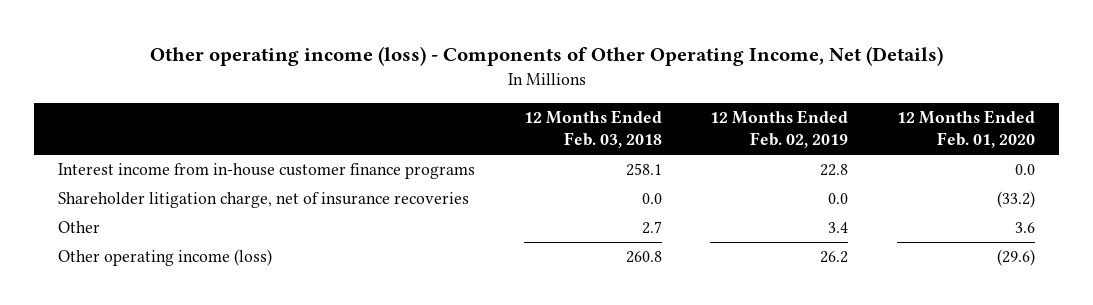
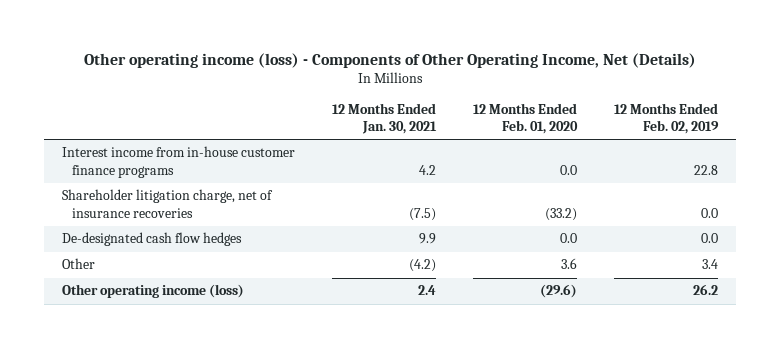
- | 12 Months Ended Feb. 03, 2018 | 12 Months Ended Feb. 02, 2019 | 12 Months Ended Feb. 01, 2020
+ | 12 Months Ended Jan. 30, 2021 | 12 Months Ended Feb. 01, 2020 | 12 Months Ended Feb. 02, 2019
+ De-designated cash flow hedges | 9.9 | 0.0 | 0.0

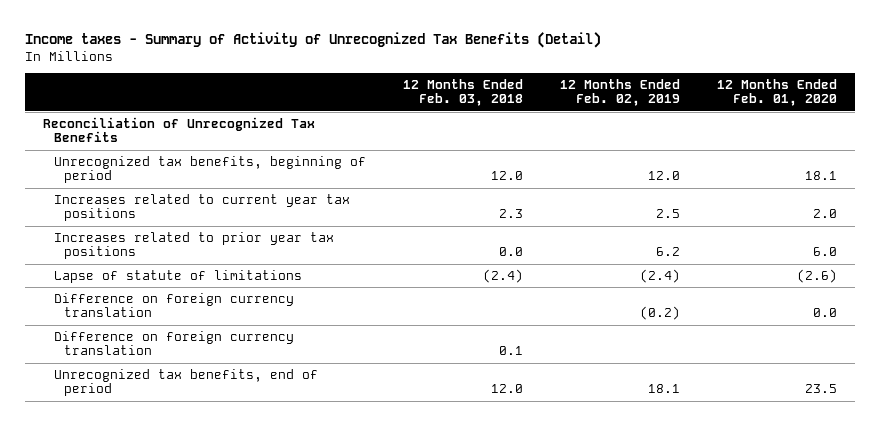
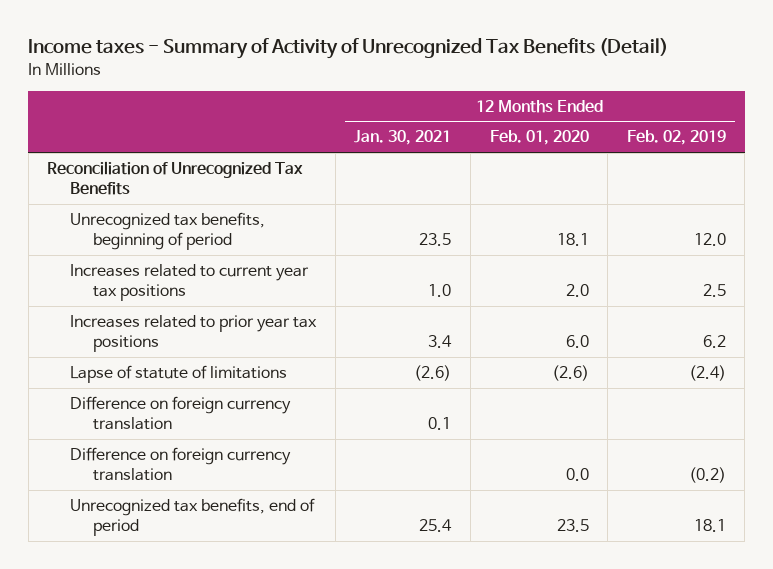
- | 12 Months Ended Feb. 03, 2018 | 12 Months Ended Feb. 02, 2019 | 12 Months Ended Feb. 01, 2020
+ | 12 Months Ended Jan. 30, 2021 | 12 Months Ended Feb. 01, 2020 | 12 Months Ended Feb. 02, 2019
moved down: Difference on foreign currency translation | | 0.0 | (0.2)

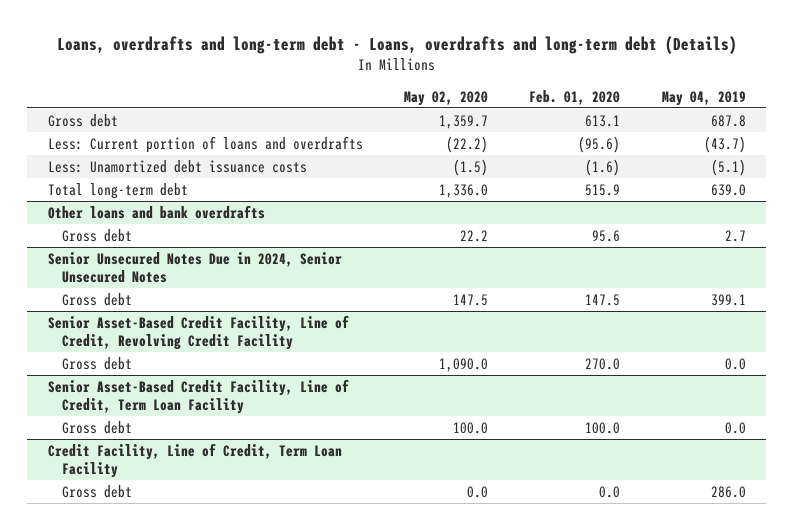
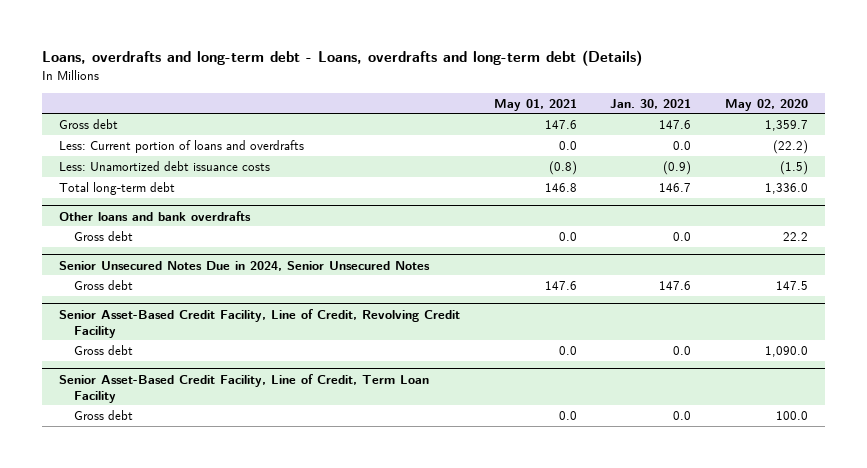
- | May 02, 2020 | Feb. 01, 2020 | May 04, 2019
+ | May 01, 2021 | Jan. 30, 2021 | May 02, 2020
- Credit Facility, Line of Credit, Term Loan Facility
- Gross debt | 0.0 | 0.0 | 286.0

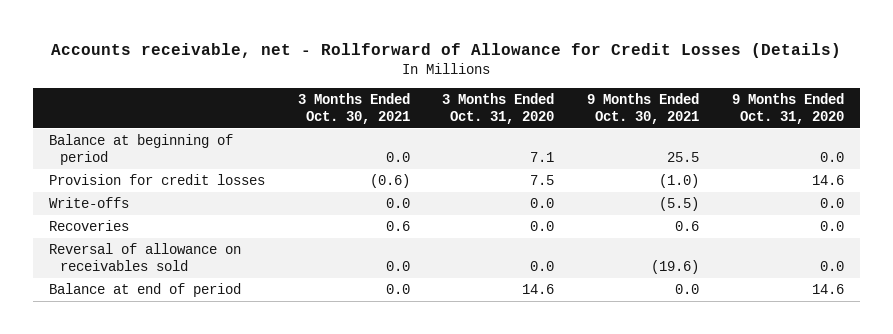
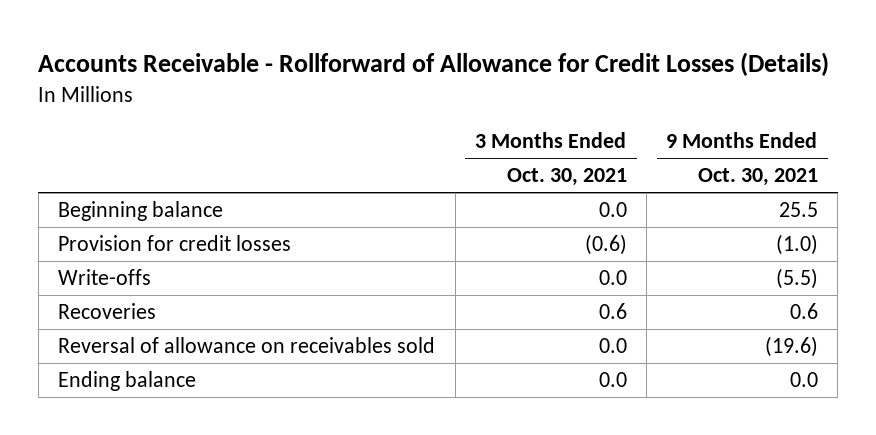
- Accounts receivable, net - Rollforward of Allowance for Credit Losses (Details)
+ Accounts Receivable - Rollforward of Allowance for Credit Losses (Details)
- | 3 Months Ended Oct. 30, 2021 | 3 Months Ended Oct. 31, 2020 | 9 Months Ended Oct. 30, 2021 | 9 Months Ended Oct. 31, 2020
+ | 3 Months Ended Oct. 30, 2021 | 9 Months Ended Oct. 30, 2021
- Balance at beginning of period | 0.0 | 7.1 | 25.5 | 0.0
+ Beginning balance | 0.0 | 25.5
- Balance at end of period | 0.0 | 14.6 | 0.0 | 14.6
+ Ending balance | 0.0 | 0.0

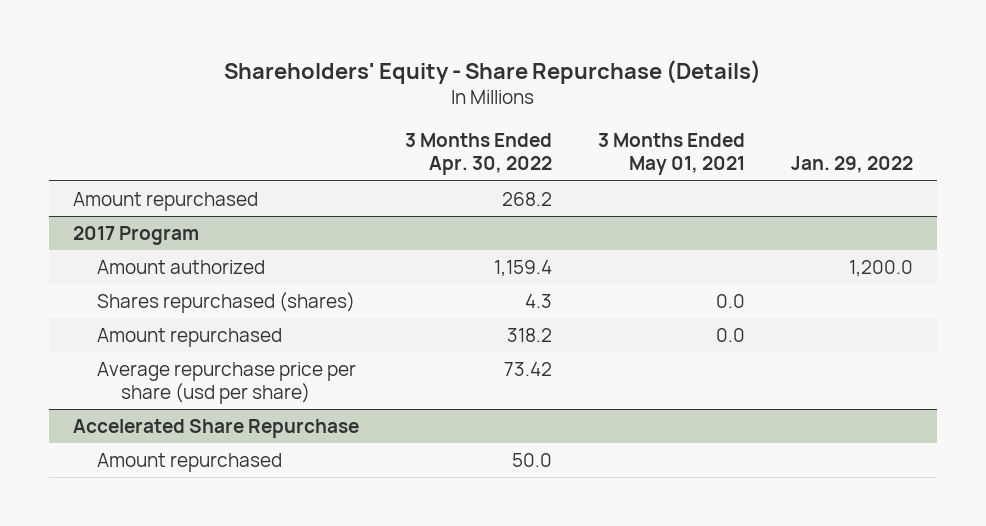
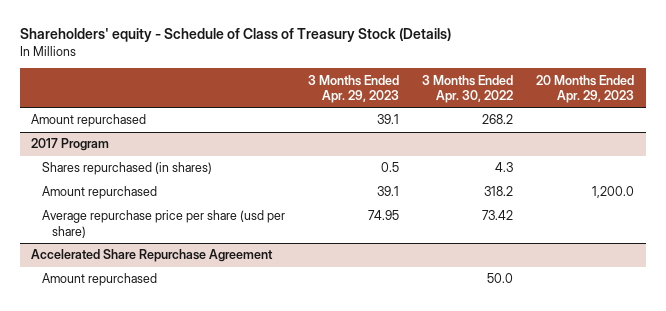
- Shareholders' Equity - Share Repurchase (Details)
+ Shareholders' equity - Schedule of Class of Treasury Stock (Details)
- | 3 Months Ended Apr. 30, 2022 | 3 Months Ended May 01, 2021 | Jan. 29, 2022
+ | 3 Months Ended Apr. 29, 2023 | 3 Months Ended Apr. 30, 2022 | 20 Months Ended Apr. 29, 2023
@ 2017 Program
- Amount authorized | 1,159.4 | | 1,200.0
- Shares repurchased (shares) | 4.3 | 0.0 |
+ Shares repurchased (in shares) | 0.5 | 4.3 |
- Accelerated Share Repurchase
+ Accelerated Share Repurchase Agreement

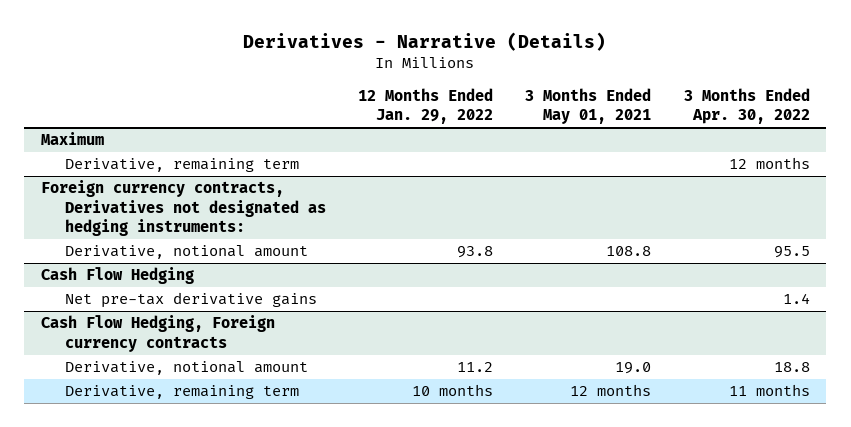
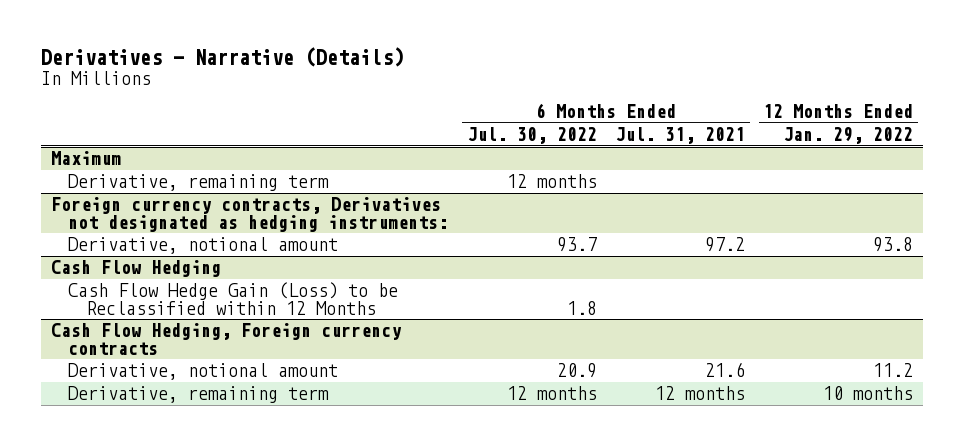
- | 12 Months Ended Jan. 29, 2022 | 3 Months Ended May 01, 2021 | 3 Months Ended Apr. 30, 2022
+ | 6 Months Ended Jul. 30, 2022 | 6 Months Ended Jul. 31, 2021 | 12 Months Ended Jan. 29, 2022
@ Cash Flow Hedging
- Net pre-tax derivative gains | | | 1.4
+ Cash Flow Hedge Gain (Loss) to be Reclassified within 12 Months | 1.8 | |

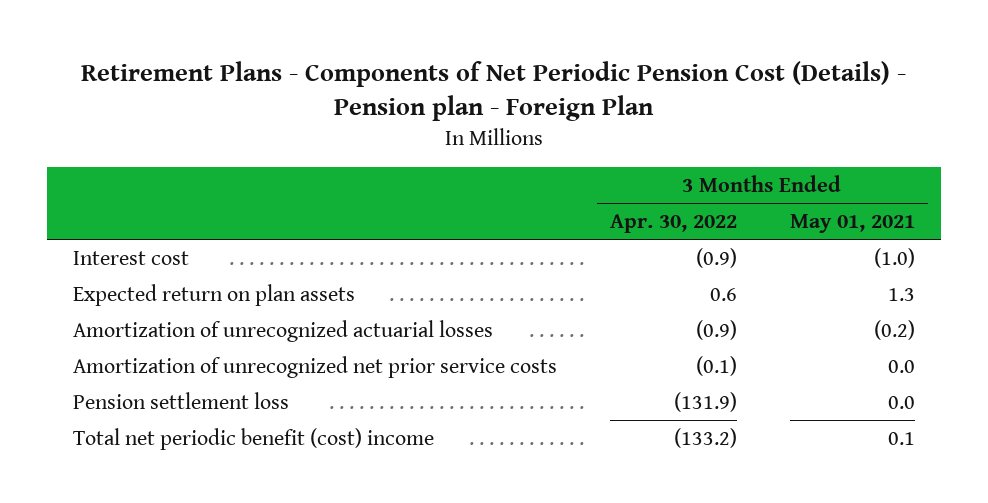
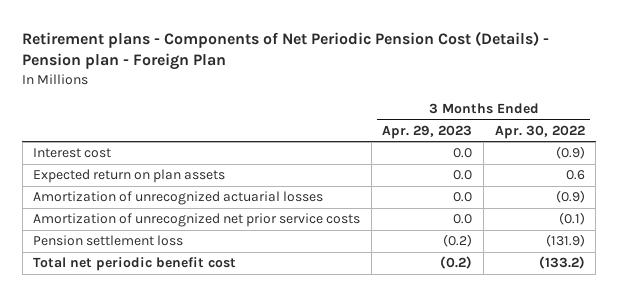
- Retirement Plans - Components of Net Periodic Pension Cost (Details) - Pension plan - Foreign Plan
+ Retirement plans - Components of Net Periodic Pension Cost (Details) - Pension plan - Foreign Plan
- | 3 Months Ended Apr. 30, 2022 | 3 Months Ended May 01, 2021
+ | 3 Months Ended Apr. 29, 2023 | 3 Months Ended Apr. 30, 2022
- Total net periodic benefit (cost) income | (133.2) | 0.1
+ Total net periodic benefit cost | (0.2) | (133.2)

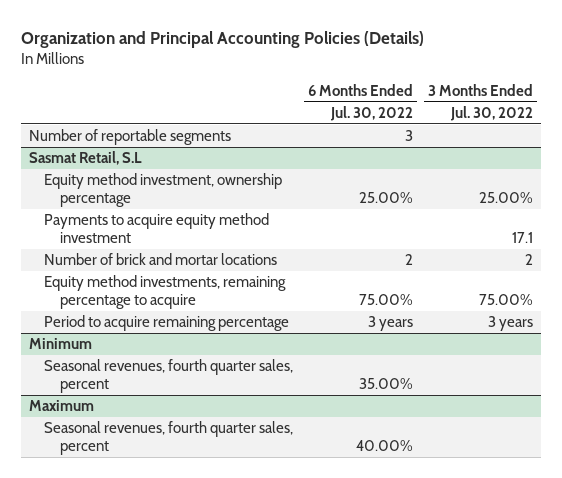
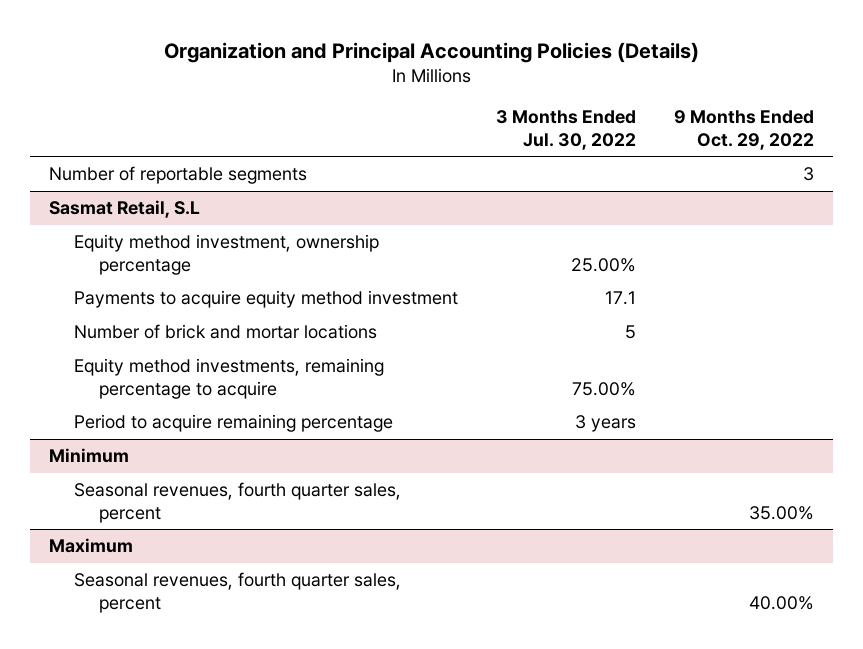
- | 6 Months Ended Jul. 30, 2022 | 3 Months Ended Jul. 30, 2022
+ | 3 Months Ended Jul. 30, 2022 | 9 Months Ended Oct. 29, 2022
@ Sasmat Retail, S.L
- Number of brick and mortar locations | 2 | 2
+ Number of brick and mortar locations | 5 |

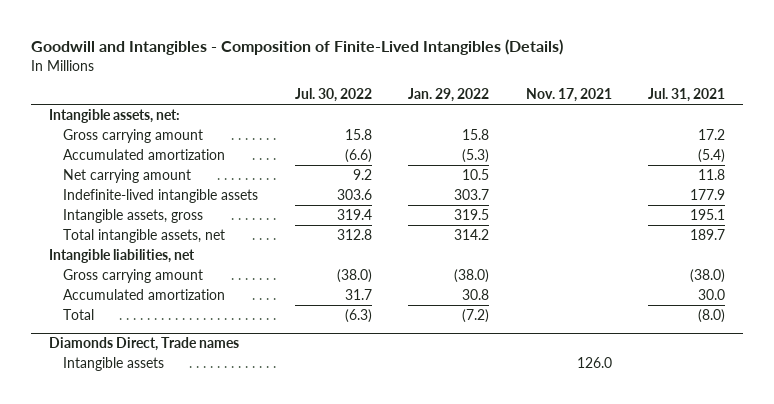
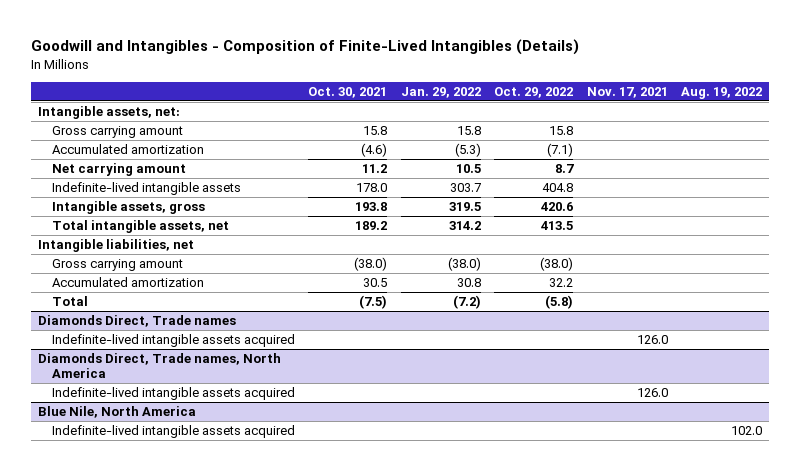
- | Jul. 30, 2022 | Jan. 29, 2022 | Nov. 17, 2021 | Jul. 31, 2021
+ | Oct. 30, 2021 | Jan. 29, 2022 | Oct. 29, 2022 | Nov. 17, 2021 | Aug. 19, 2022
@ Diamonds Direct, Trade names
- Intangible assets | | | 126.0 |
+ Indefinite-lived intangible assets acquired | | | | 126.0 |
+ Diamonds Direct, Trade names, North America
+ Indefinite-lived intangible assets acquired | | | | 126.0 |
+ Blue Nile, North America
+ Indefinite-lived intangible assets acquired | | | | | 102.0

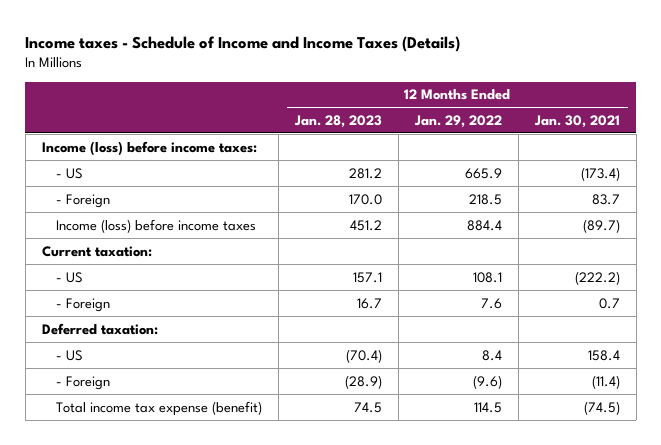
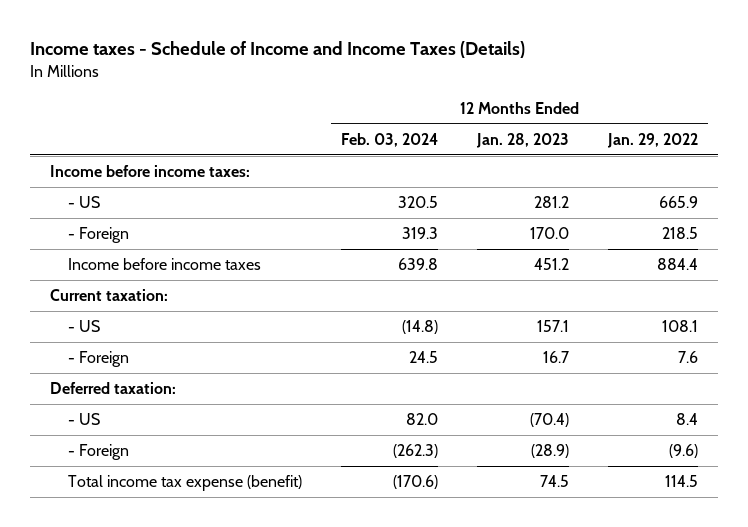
- | 12 Months Ended Jan. 28, 2023 | 12 Months Ended Jan. 29, 2022 | 12 Months Ended Jan. 30, 2021
+ | 12 Months Ended Feb. 03, 2024 | 12 Months Ended Jan. 28, 2023 | 12 Months Ended Jan. 29, 2022
- Income (loss) before income taxes:
+ Income before income taxes:
- Income (loss) before income taxes | 451.2 | 884.4 | (89.7)
+ Income before income taxes | 639.8 | 451.2 | 884.4

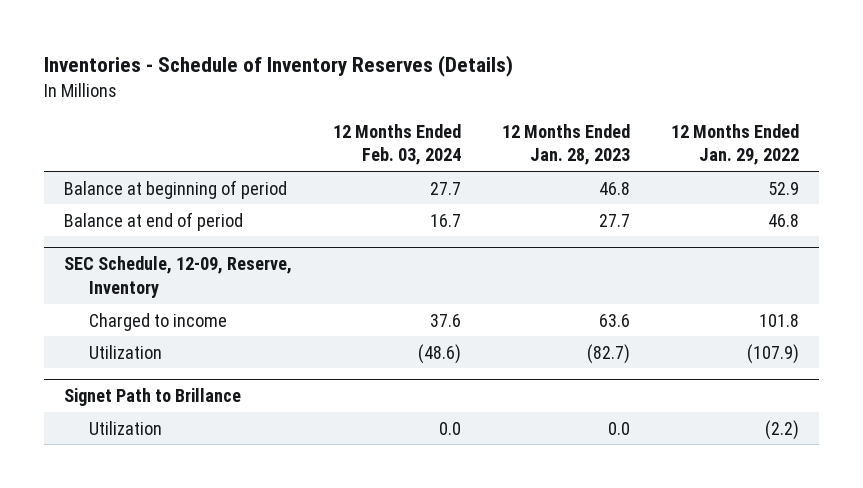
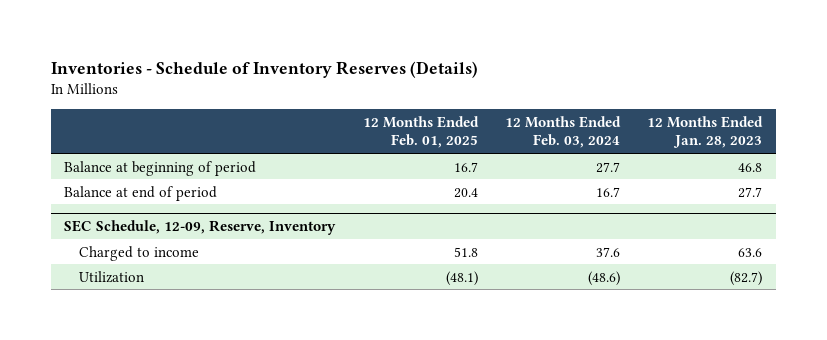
- | 12 Months Ended Feb. 03, 2024 | 12 Months Ended Jan. 28, 2023 | 12 Months Ended Jan. 29, 2022
+ | 12 Months Ended Feb. 01, 2025 | 12 Months Ended Feb. 03, 2024 | 12 Months Ended Jan. 28, 2023
- Signet Path to Brillance
- Utilization | 0.0 | 0.0 | (2.2)

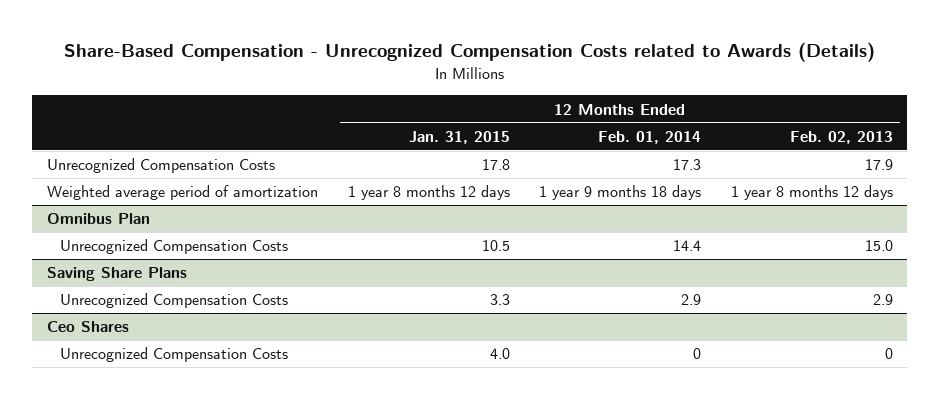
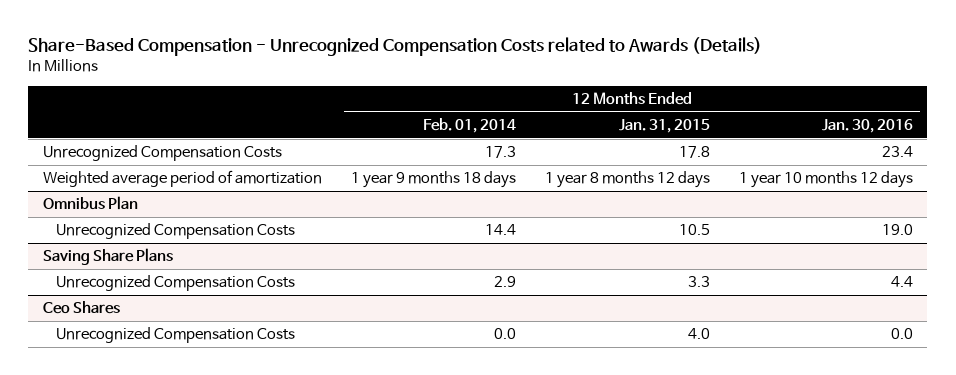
- | 12 Months Ended Jan. 31, 2015 | 12 Months Ended Feb. 01, 2014 | 12 Months Ended Feb. 02, 2013
+ | 12 Months Ended Feb. 01, 2014 | 12 Months Ended Jan. 31, 2015 | 12 Months Ended Jan. 30, 2016
@ Ceo Shares
- Unrecognized Compensation Costs | 4.0 | 0 | 0
+ Unrecognized Compensation Costs | 0.0 | 4.0 | 0.0

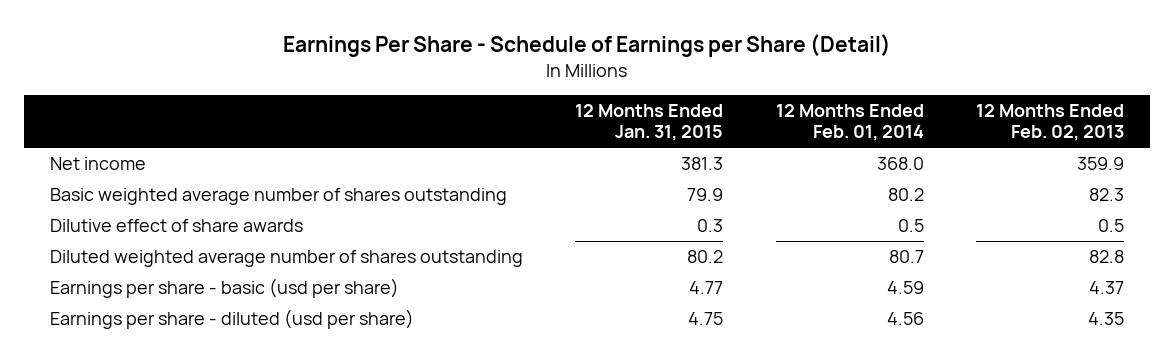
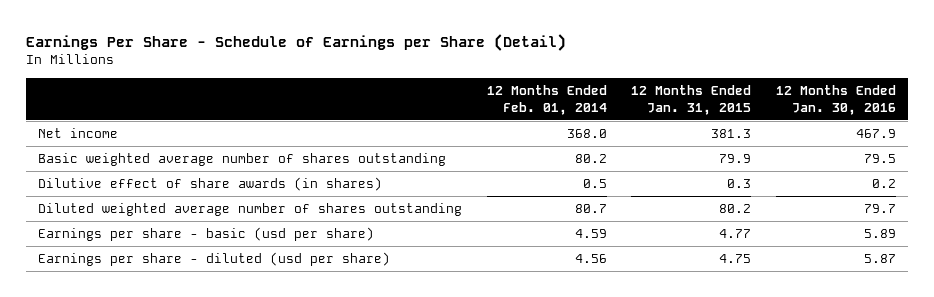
- | 12 Months Ended Jan. 31, 2015 | 12 Months Ended Feb. 01, 2014 | 12 Months Ended Feb. 02, 2013
+ | 12 Months Ended Feb. 01, 2014 | 12 Months Ended Jan. 31, 2015 | 12 Months Ended Jan. 30, 2016
- Dilutive effect of share awards | 0.3 | 0.5 | 0.5
+ Dilutive effect of share awards (in shares) | 0.5 | 0.3 | 0.2

